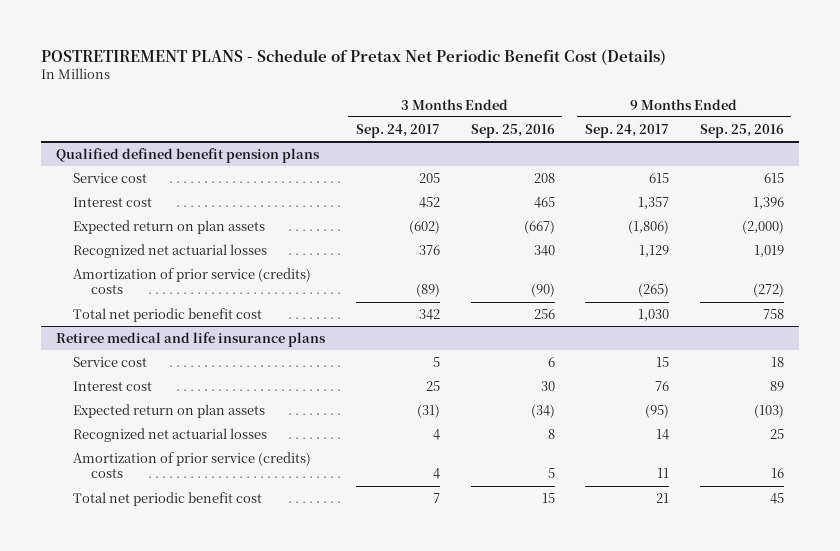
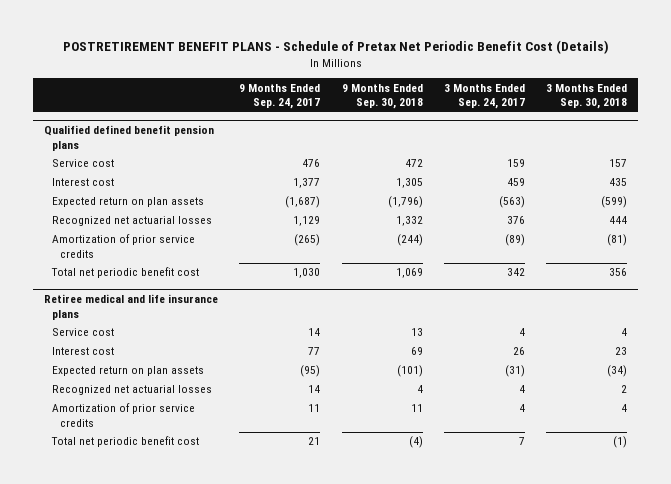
- POSTRETIREMENT PLANS - Schedule of Pretax Net Periodic Benefit Cost (Details)
+ POSTRETIREMENT BENEFIT PLANS - Schedule of Pretax Net Periodic Benefit Cost (Details)
- | 3 Months Ended Sep. 24, 2017 | 3 Months Ended Sep. 25, 2016 | 9 Months Ended Sep. 24, 2017 | 9 Months Ended Sep. 25, 2016
+ | 9 Months Ended Sep. 24, 2017 | 9 Months Ended Sep. 30, 2018 | 3 Months Ended Sep. 24, 2017 | 3 Months Ended Sep. 30, 2018
@ Qualified defined benefit pension plans
- Service cost | 205 | 208 | 615 | 615
- Interest cost | 452 | 465 | 1,357 | 1,396
- Expected return on plan assets | (602) | (667) | (1,806) | (2,000)
+ Service cost | 476 | 472 | 159 | 157
+ Interest cost | 1,377 | 1,305 | 459 | 435
+ Expected return on plan assets | (1,687) | (1,796) | (563) | (599)
- Amortization of prior service (credits) costs | (89) | (90) | (265) | (272)
+ Amortization of prior service credits | (265) | (244) | (89) | (81)
@ Retiree medical and life insurance plans
- Service cost | 5 | 6 | 15 | 18
- Interest cost | 25 | 30 | 76 | 89
+ Service cost | 14 | 13 | 4 | 4
+ Interest cost | 77 | 69 | 26 | 23
- Amortization of prior service (credits) costs | 4 | 5 | 11 | 16
+ Amortization of prior service credits | 11 | 11 | 4 | 4

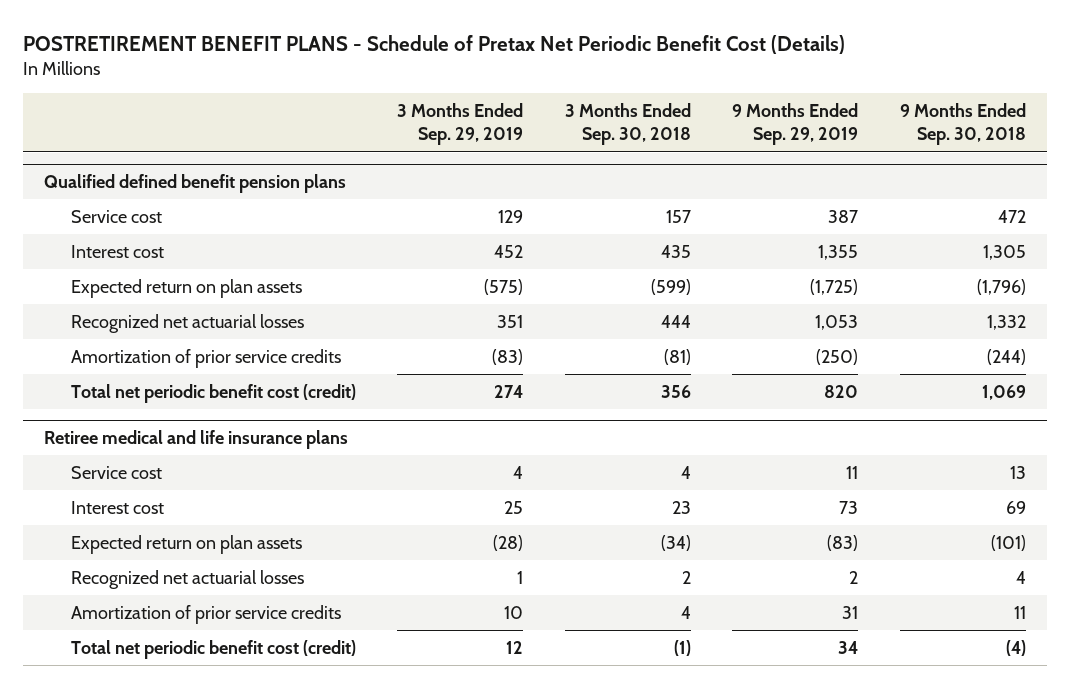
- | 9 Months Ended Sep. 24, 2017 | 9 Months Ended Sep. 30, 2018 | 3 Months Ended Sep. 24, 2017 | 3 Months Ended Sep. 30, 2018
+ | 3 Months Ended Sep. 29, 2019 | 3 Months Ended Sep. 30, 2018 | 9 Months Ended Sep. 29, 2019 | 9 Months Ended Sep. 30, 2018
@ Qualified defined benefit pension plans
- Total net periodic benefit cost | 1,030 | 1,069 | 342 | 356
+ Total net periodic benefit cost (credit) | 274 | 356 | 820 | 1,069
@ Retiree medical and life insurance plans
- Total net periodic benefit cost | 21 | (4) | 7 | (1)
+ Total net periodic benefit cost (credit) | 12 | (1) | 34 | (4)

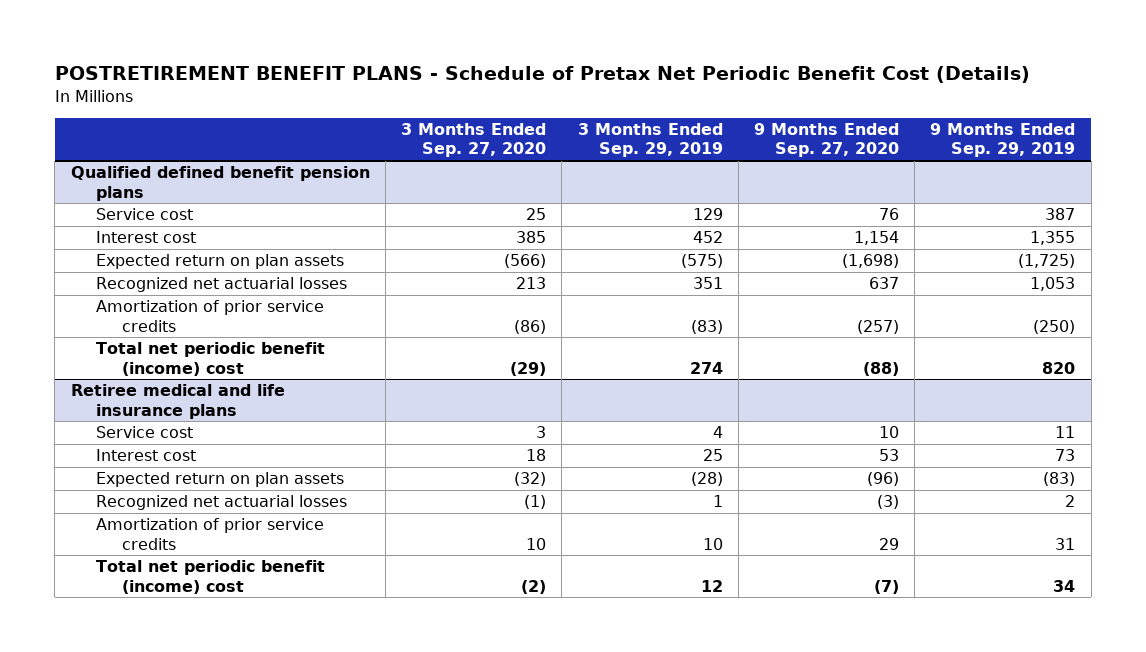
- | 3 Months Ended Sep. 29, 2019 | 3 Months Ended Sep. 30, 2018 | 9 Months Ended Sep. 29, 2019 | 9 Months Ended Sep. 30, 2018
+ | 3 Months Ended Sep. 27, 2020 | 3 Months Ended Sep. 29, 2019 | 9 Months Ended Sep. 27, 2020 | 9 Months Ended Sep. 29, 2019
@ Qualified defined benefit pension plans
- Total net periodic benefit cost (credit) | 274 | 356 | 820 | 1,069
+ Total net periodic benefit (income) cost | (29) | 274 | (88) | 820
@ Retiree medical and life insurance plans
- Total net periodic benefit cost (credit) | 12 | (1) | 34 | (4)
+ Total net periodic benefit (income) cost | (2) | 12 | (7) | 34

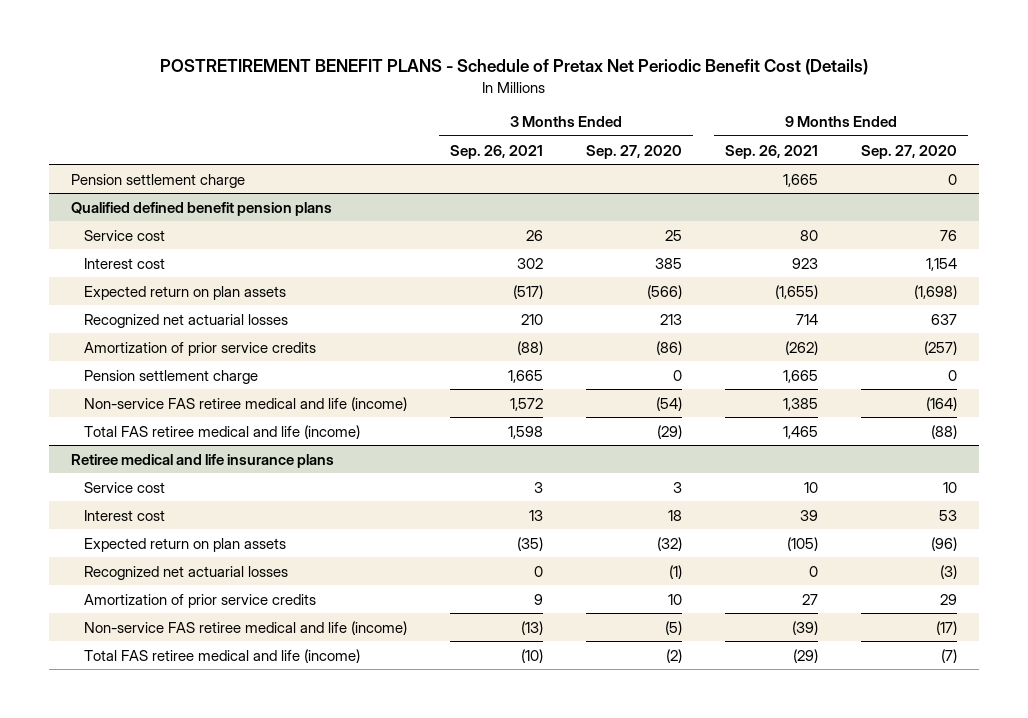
- | 3 Months Ended Sep. 27, 2020 | 3 Months Ended Sep. 29, 2019 | 9 Months Ended Sep. 27, 2020 | 9 Months Ended Sep. 29, 2019
+ | 3 Months Ended Sep. 26, 2021 | 3 Months Ended Sep. 27, 2020 | 9 Months Ended Sep. 26, 2021 | 9 Months Ended Sep. 27, 2020
+ Pension settlement charge | | | 1,665 | 0
@ Qualified defined benefit pension plans
- Total net periodic benefit (income) cost | (29) | 274 | (88) | 820
+ Pension settlement charge | 1,665 | 0 | 1,665 | 0
+ Non-service FAS retiree medical and life (income) | 1,572 | (54) | 1,385 | (164)
+ Total FAS retiree medical and life (income) | 1,598 | (29) | 1,465 | (88)
@ Retiree medical and life insurance plans
- Total net periodic benefit (income) cost | (2) | 12 | (7) | 34
+ Non-service FAS retiree medical and life (income) | (13) | (5) | (39) | (17)
+ Total FAS retiree medical and life (income) | (10) | (2) | (29) | (7)

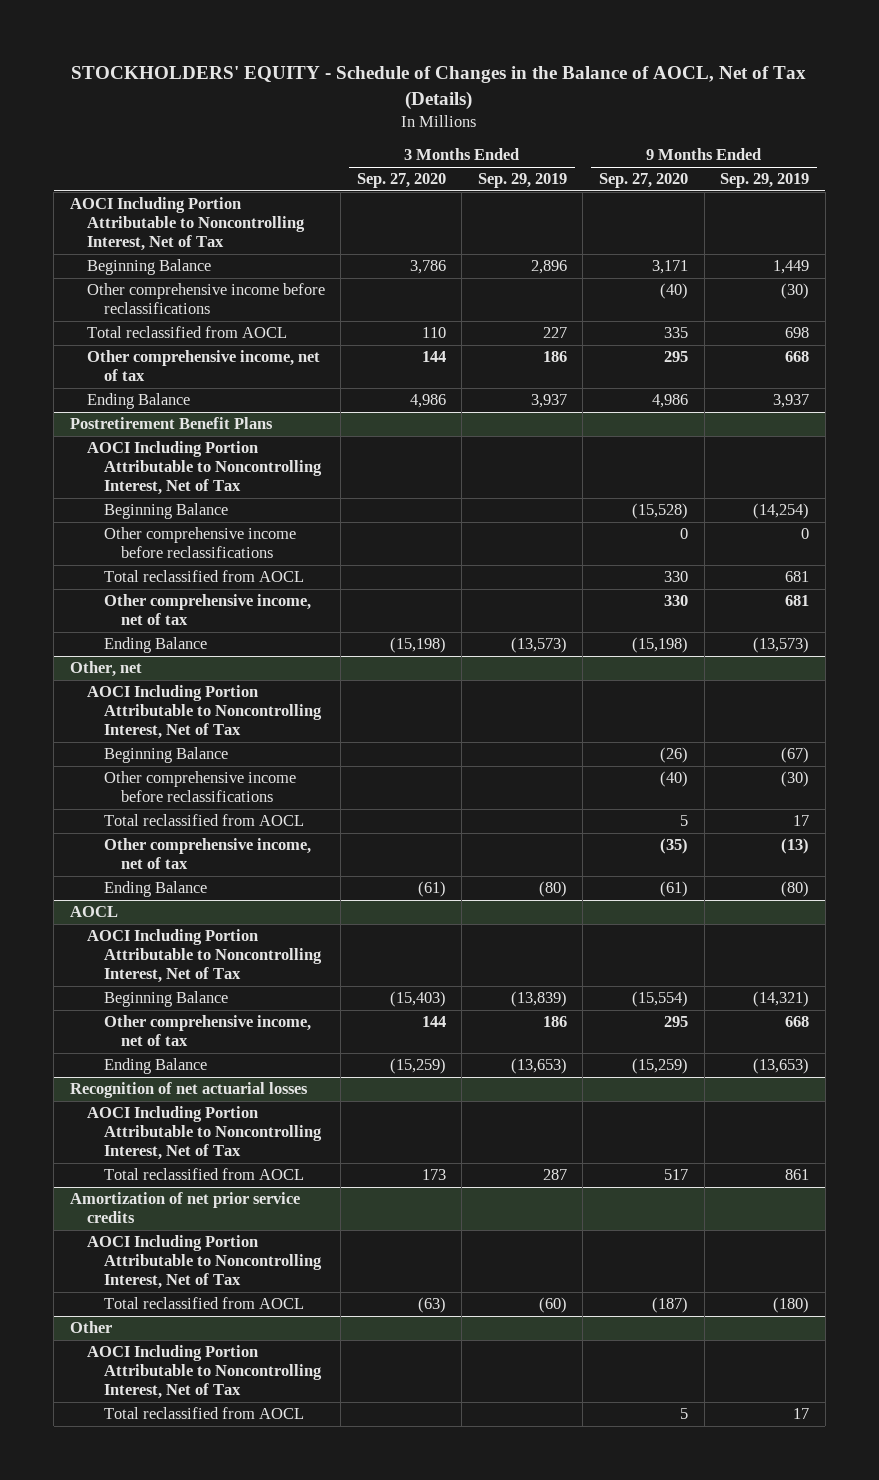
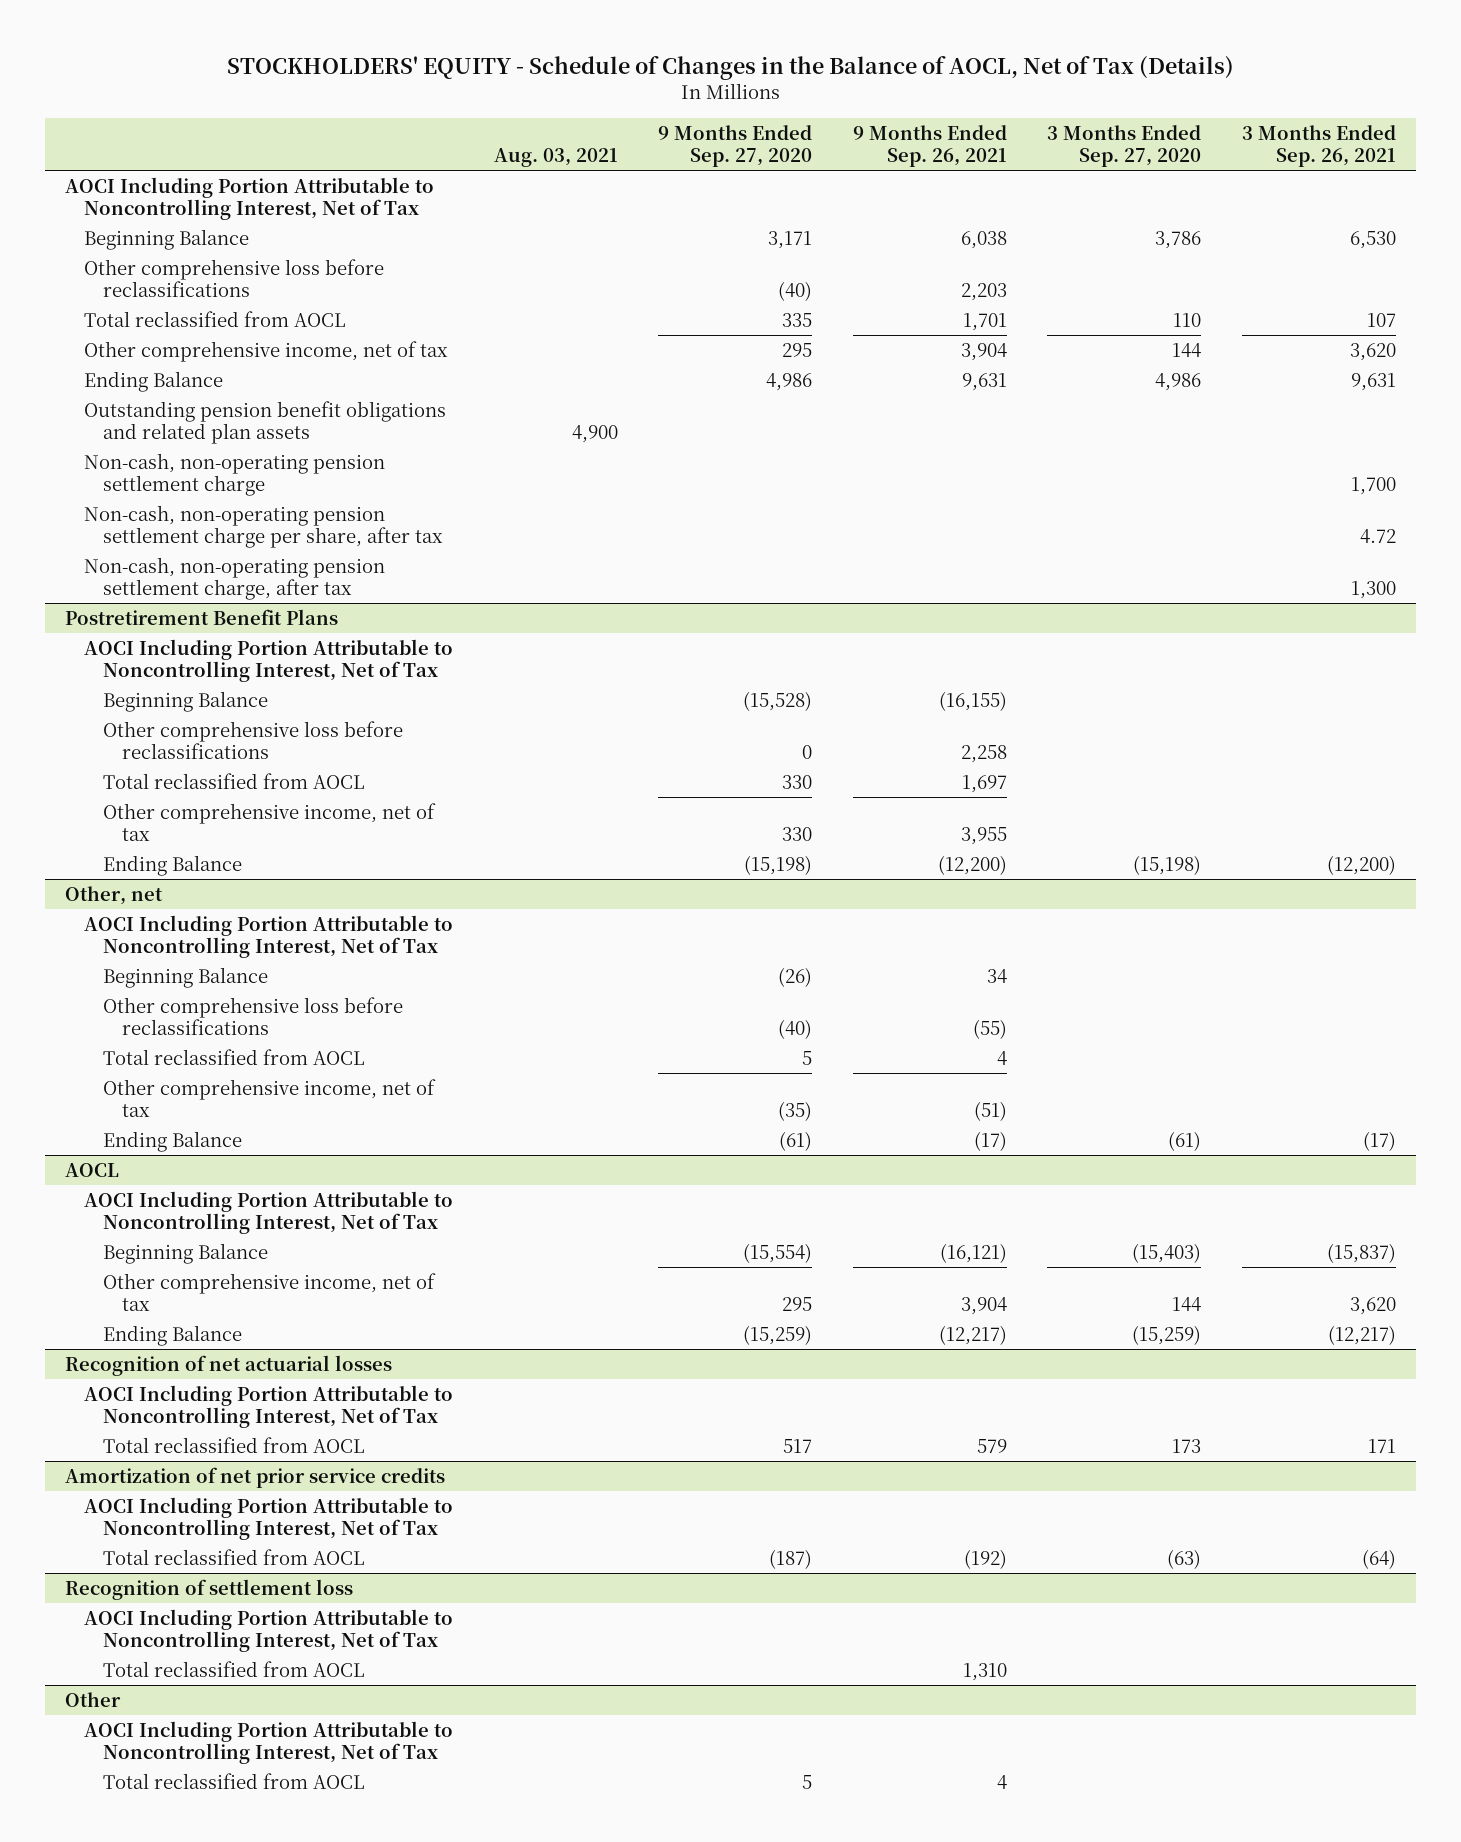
- | 3 Months Ended Sep. 27, 2020 | 3 Months Ended Sep. 29, 2019 | 9 Months Ended Sep. 27, 2020 | 9 Months Ended Sep. 29, 2019
+ | Aug. 03, 2021 | 9 Months Ended Sep. 27, 2020 | 9 Months Ended Sep. 26, 2021 | 3 Months Ended Sep. 27, 2020 | 3 Months Ended Sep. 26, 2021
- Other comprehensive income before reclassifications | | | (40) | (30)
+ Other comprehensive loss before reclassifications | | (40) | 2,203 | |
+ Outstanding pension benefit obligations and related plan assets | 4,900 | | | |
+ Non-cash, non-operating pension settlement charge | | | | | 1,700
+ Non-cash, non-operating pension settlement charge per share, after tax | | | | | 4.72
+ Non-cash, non-operating pension settlement charge, after tax | | | | | 1,300
@ Postretirement Benefit Plans
- Other comprehensive income before reclassifications | | | 0 | 0
+ Other comprehensive loss before reclassifications | | 0 | 2,258 | |
@ Other, net
- Other comprehensive income before reclassifications | | | (40) | (30)
+ Other comprehensive loss before reclassifications | | (40) | (55) | |
+ Recognition of settlement loss
+ AOCI Including Portion Attributable to Noncontrolling Interest, Net of Tax
+ Total reclassified from AOCL | | | 1,310 | |

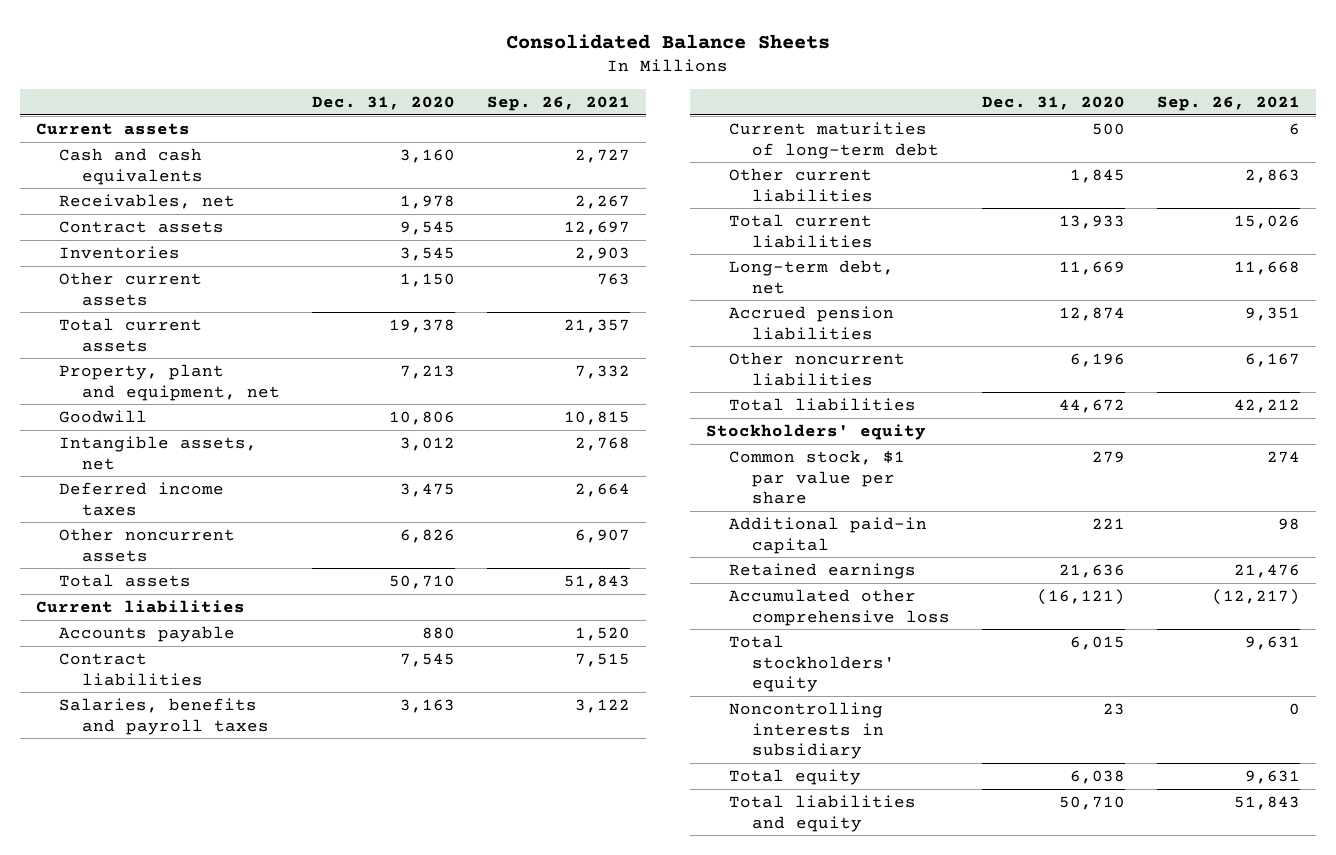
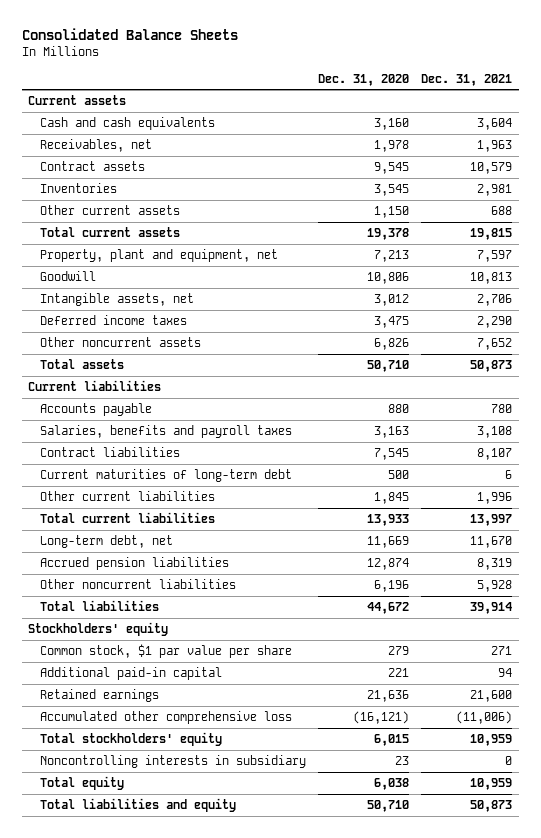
- | Dec. 31, 2020 | Sep. 26, 2021
+ | Dec. 31, 2020 | Dec. 31, 2021
moved down: Contract liabilities | 7,545 | 8,107

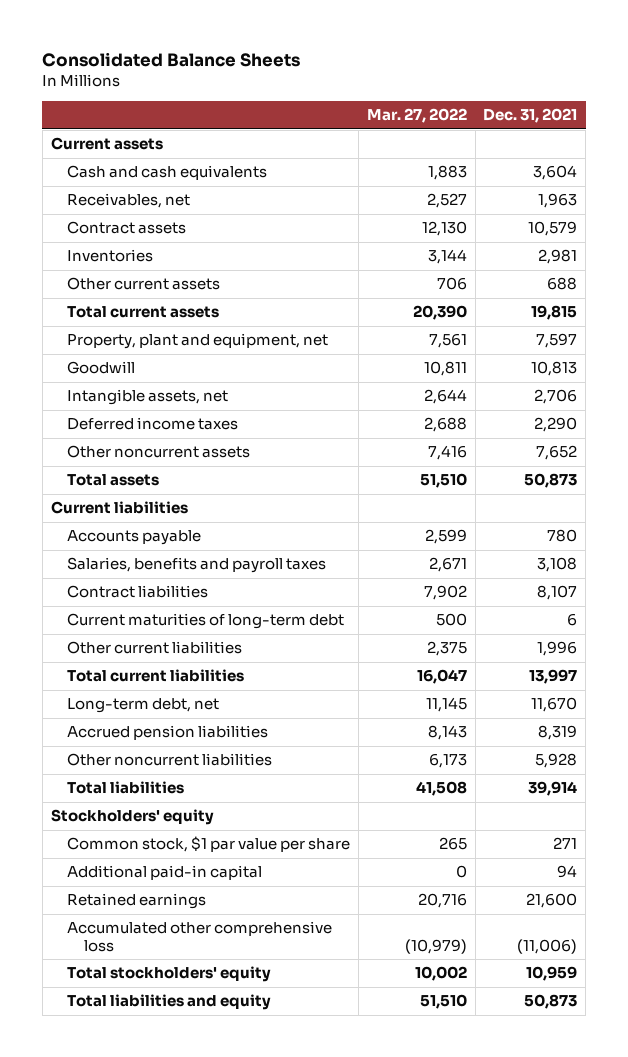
- | Dec. 31, 2020 | Dec. 31, 2021
+ | Mar. 27, 2022 | Dec. 31, 2021
- Noncontrolling interests in subsidiary | 23 | 0
- Total equity | 6,038 | 10,959

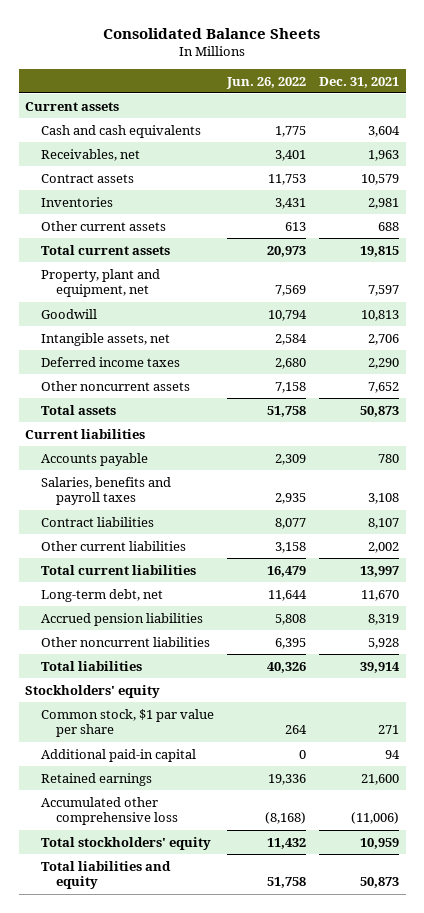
- | Mar. 27, 2022 | Dec. 31, 2021
+ | Jun. 26, 2022 | Dec. 31, 2021
- Current maturities of long-term debt | 500 | 6
- Other current liabilities | 2,375 | 1,996
+ Other current liabilities | 3,158 | 2,002

